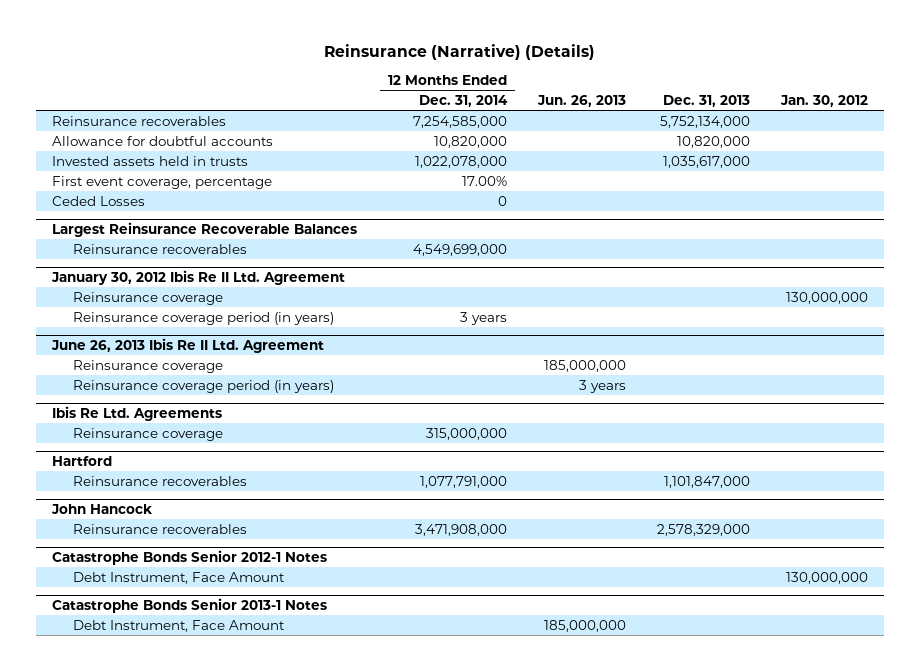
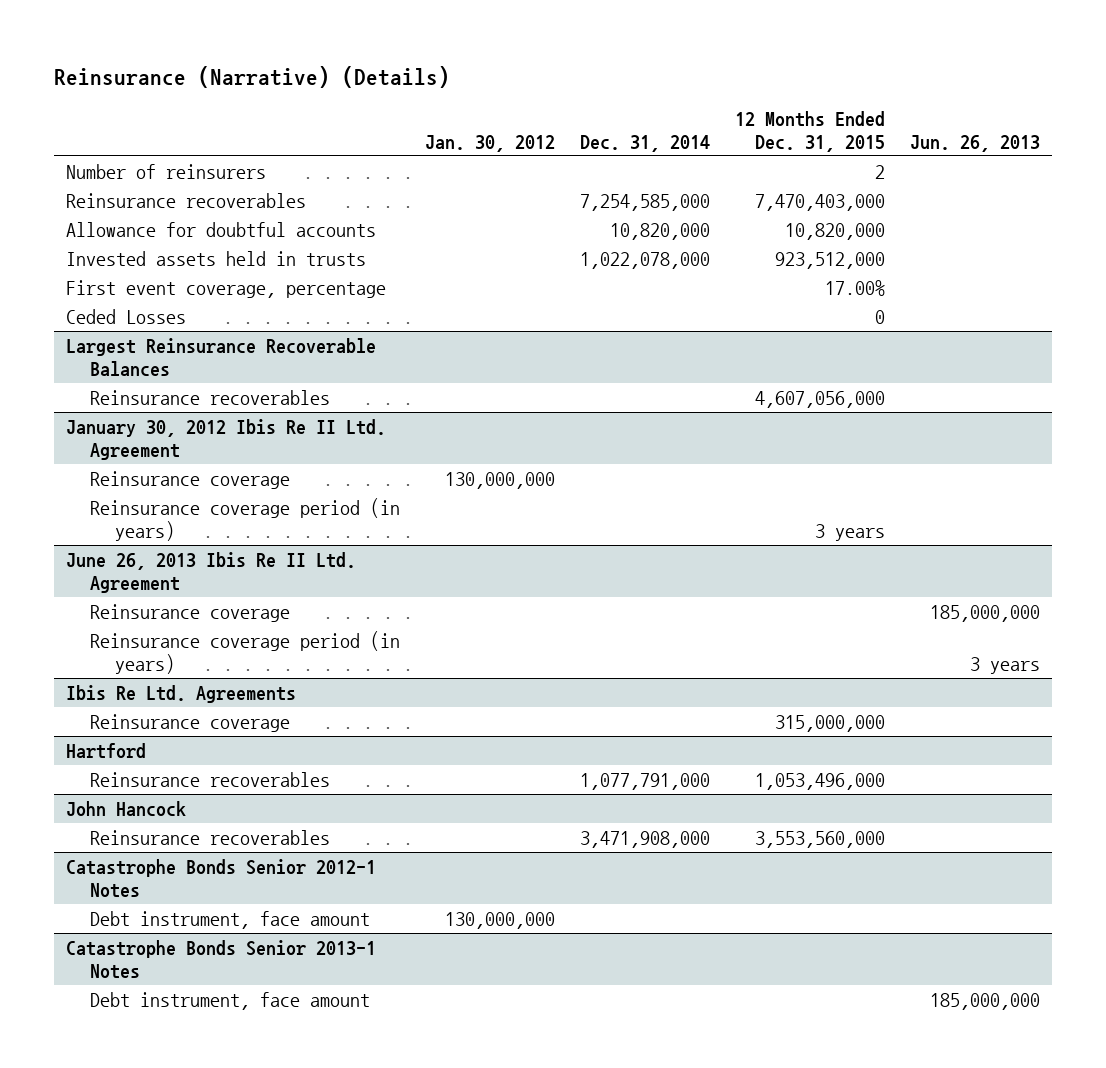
- | 12 Months Ended Dec. 31, 2014 | Jun. 26, 2013 | Dec. 31, 2013 | Jan. 30, 2012
+ | Jan. 30, 2012 | Dec. 31, 2014 | 12 Months Ended Dec. 31, 2015 | Jun. 26, 2013
+ Number of reinsurers | | | 2 |
@ Catastrophe Bonds Senior 2012-1 Notes
- Debt Instrument, Face Amount | | | | 130,000,000
+ Debt instrument, face amount | 130,000,000 | | |
@ Catastrophe Bonds Senior 2013-1 Notes
- Debt Instrument, Face Amount | | 185,000,000 | |
+ Debt instrument, face amount | | | | 185,000,000

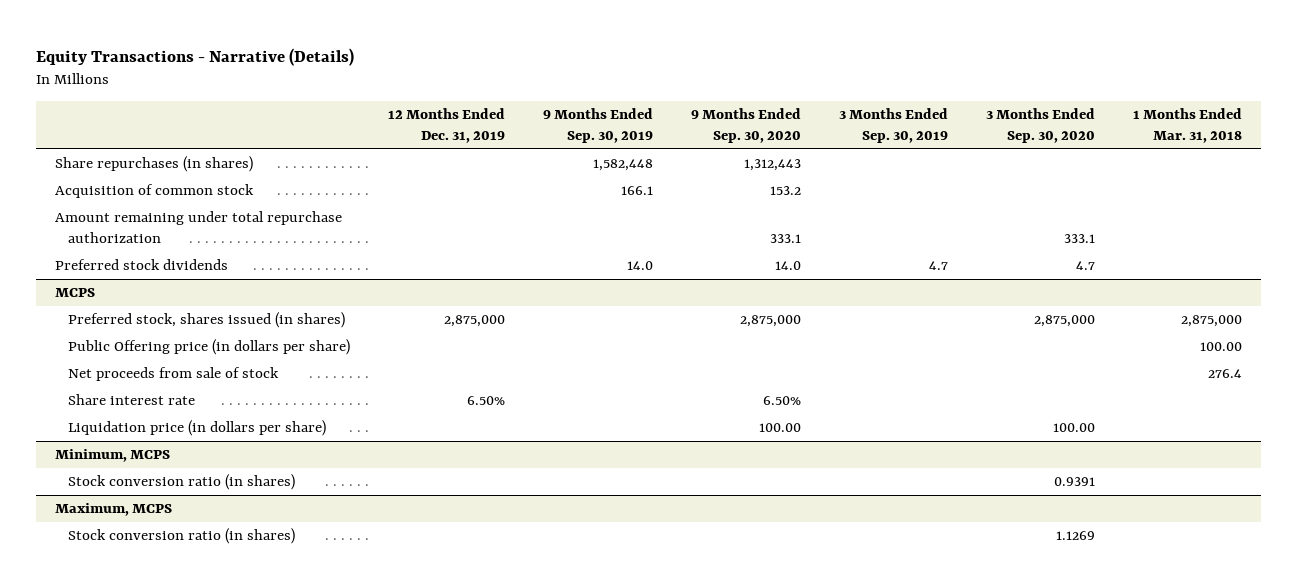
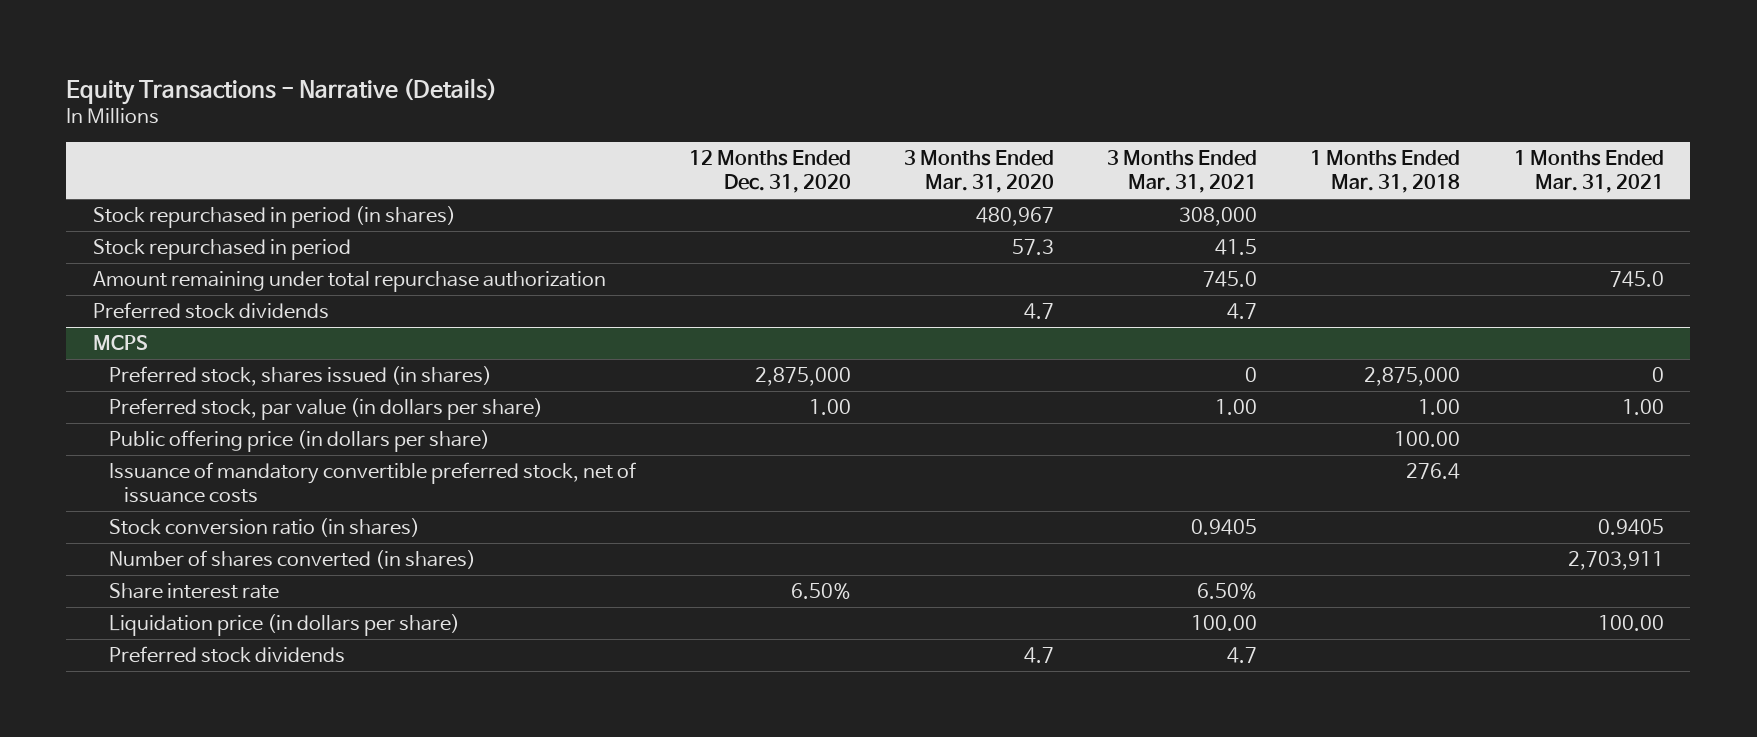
- | 12 Months Ended Dec. 31, 2019 | 9 Months Ended Sep. 30, 2019 | 9 Months Ended Sep. 30, 2020 | 3 Months Ended Sep. 30, 2019 | 3 Months Ended Sep. 30, 2020 | 1 Months Ended Mar. 31, 2018
+ | 12 Months Ended Dec. 31, 2020 | 3 Months Ended Mar. 31, 2020 | 3 Months Ended Mar. 31, 2021 | 1 Months Ended Mar. 31, 2018 | 1 Months Ended Mar. 31, 2021
- Share repurchases (in shares) | | 1,582,448 | 1,312,443 | | |
- Acquisition of common stock | | 166.1 | 153.2 | | |
+ Stock repurchased in period (in shares) | | 480,967 | 308,000 | |
+ Stock repurchased in period | | 57.3 | 41.5 | |
@ MCPS
- Public Offering price (in dollars per share) | | | | | | 100.00
- Net proceeds from sale of stock | | | | | | 276.4
+ Preferred stock, par value (in dollars per share) | 1.00 | | 1.00 | 1.00 | 1.00
+ Public offering price (in dollars per share) | | | | 100.00 |
+ Issuance of mandatory convertible preferred stock, net of issuance costs | | | | 276.4 |
+ Stock conversion ratio (in shares) | | | 0.9405 | | 0.9405
+ Number of shares converted (in shares) | | | | | 2,703,911
- Minimum, MCPS
- Stock conversion ratio (in shares) | | | | | 0.9391 |
- Maximum, MCPS
- Stock conversion ratio (in shares) | | | | | 1.1269 |
@ MCPS
+ Preferred stock dividends | | 4.7 | 4.7 | |

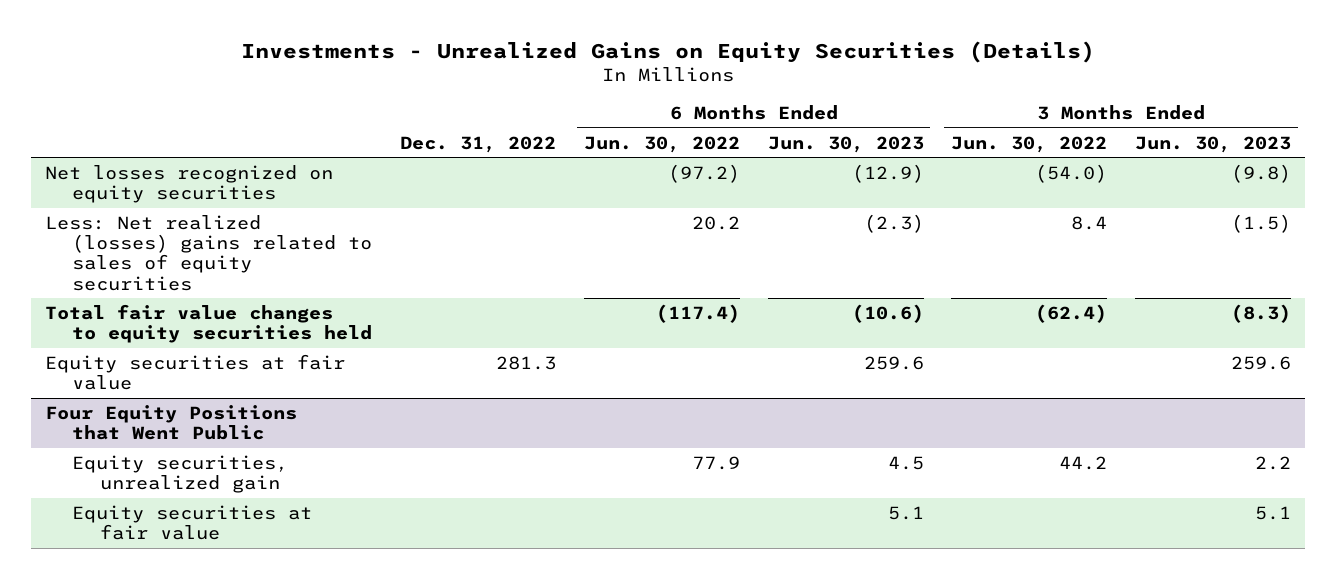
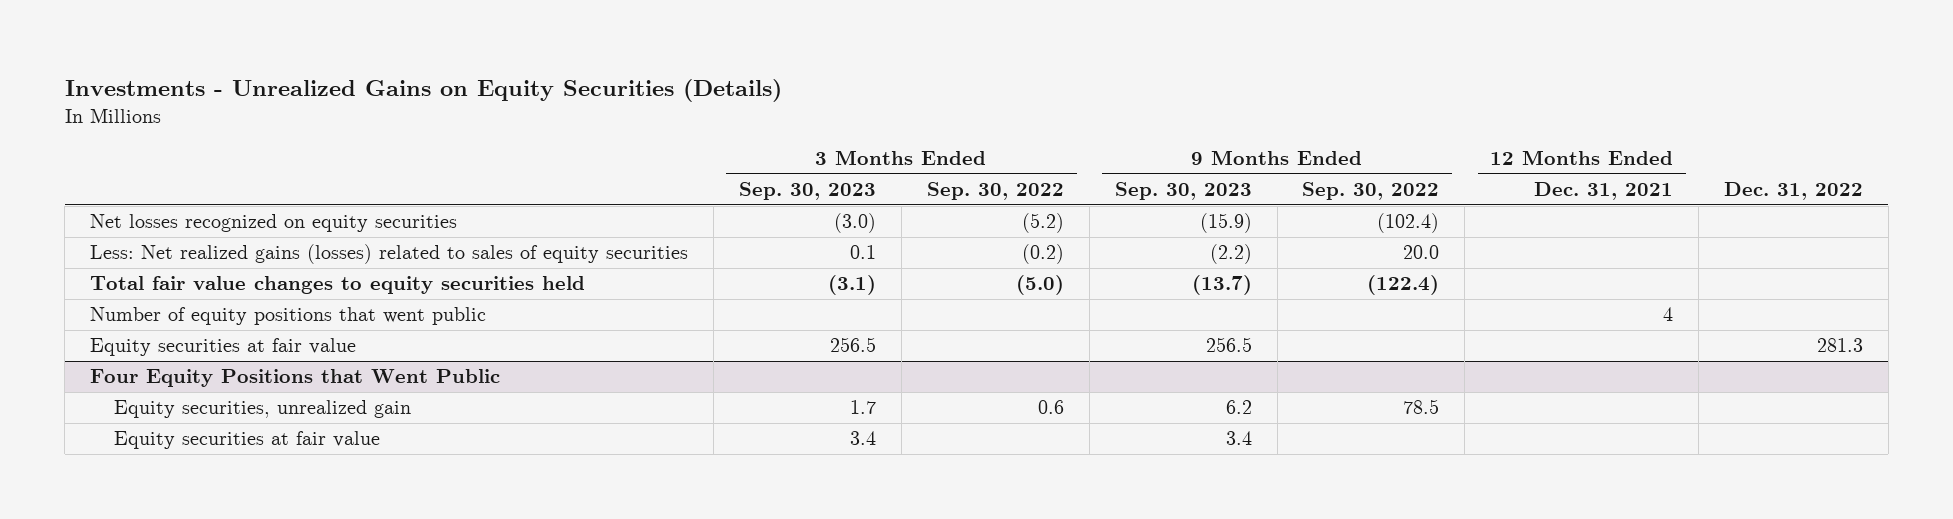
- | Dec. 31, 2022 | 6 Months Ended Jun. 30, 2022 | 6 Months Ended Jun. 30, 2023 | 3 Months Ended Jun. 30, 2022 | 3 Months Ended Jun. 30, 2023
+ | 3 Months Ended Sep. 30, 2023 | 3 Months Ended Sep. 30, 2022 | 9 Months Ended Sep. 30, 2023 | 9 Months Ended Sep. 30, 2022 | 12 Months Ended Dec. 31, 2021 | Dec. 31, 2022
- Less: Net realized (losses) gains related to sales of equity securities | | 20.2 | (2.3) | 8.4 | (1.5)
+ Less: Net realized gains (losses) related to sales of equity securities | 0.1 | (0.2) | (2.2) | 20.0 | |
+ Number of equity positions that went public | | | | | 4 |

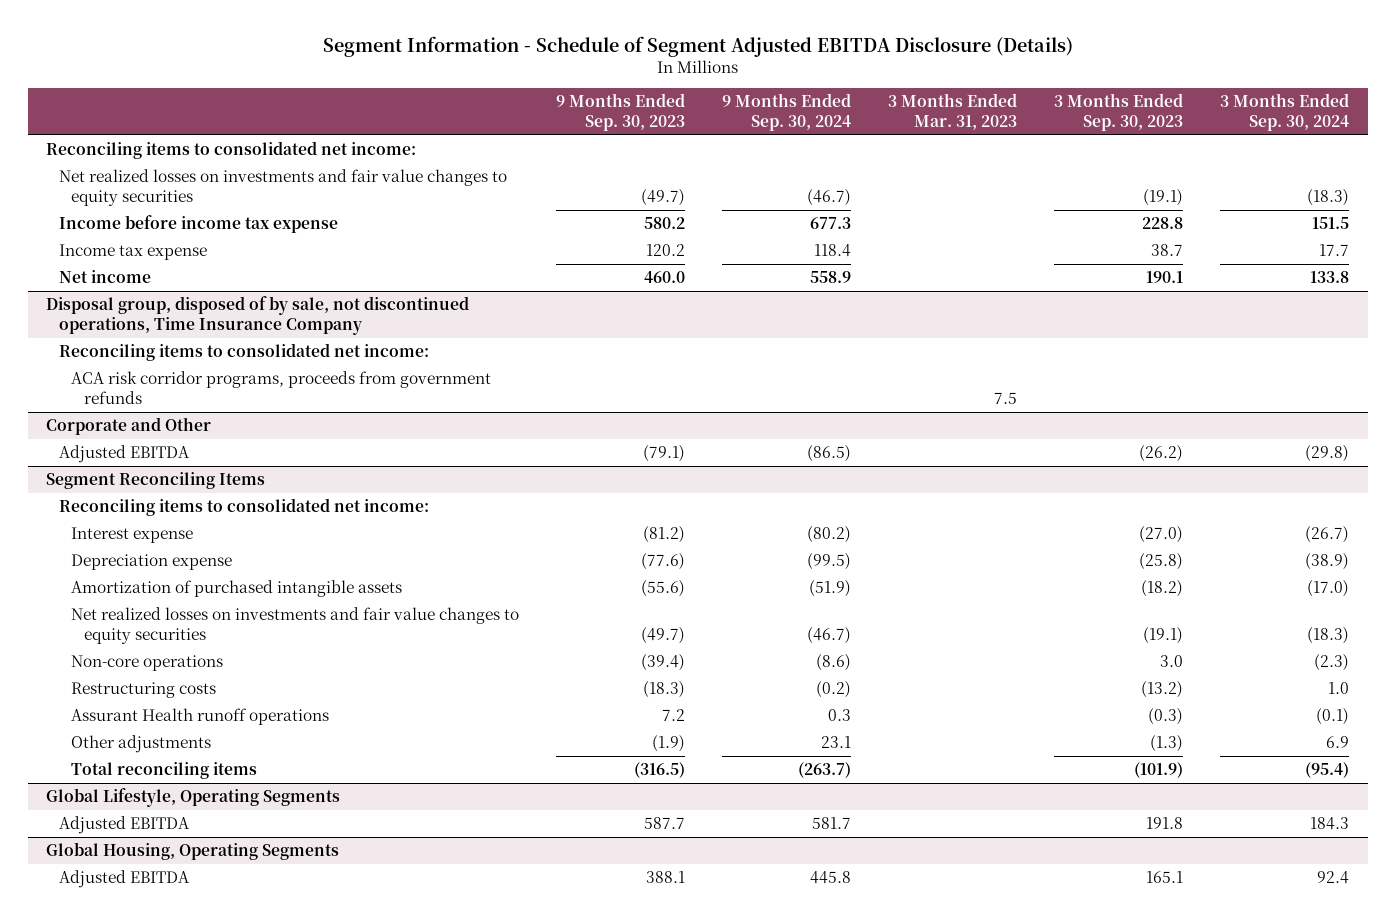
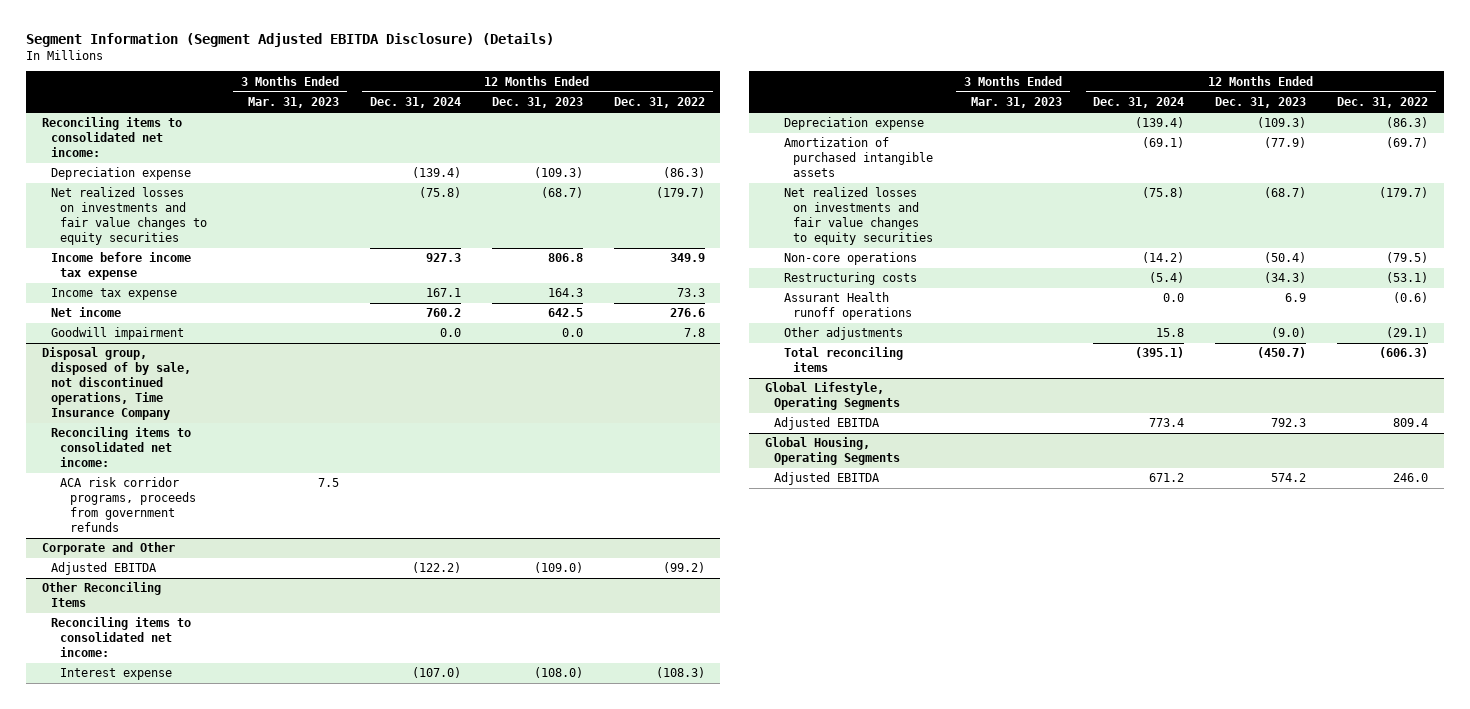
- Segment Information - Schedule of Segment Adjusted EBITDA Disclosure (Details)
+ Segment Information (Segment Adjusted EBITDA Disclosure) (Details)
- | 9 Months Ended Sep. 30, 2023 | 9 Months Ended Sep. 30, 2024 | 3 Months Ended Mar. 31, 2023 | 3 Months Ended Sep. 30, 2023 | 3 Months Ended Sep. 30, 2024
+ | 3 Months Ended Mar. 31, 2023 | 12 Months Ended Dec. 31, 2024 | 12 Months Ended Dec. 31, 2023 | 12 Months Ended Dec. 31, 2022
+ Depreciation expense | | (139.4) | (109.3) | (86.3)
+ Goodwill impairment | | 0.0 | 0.0 | 7.8
- Segment Reconciling Items
+ Other Reconciling Items

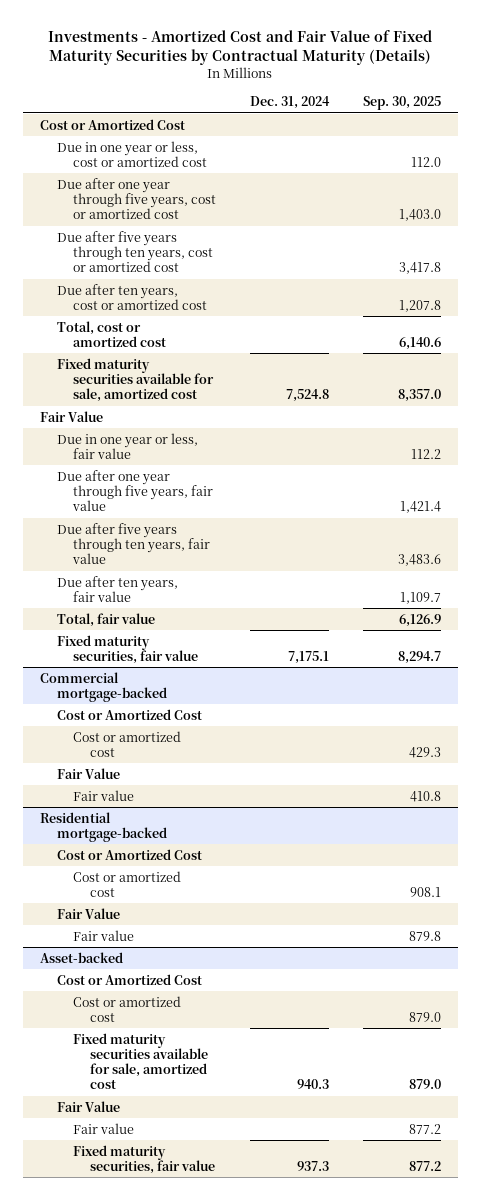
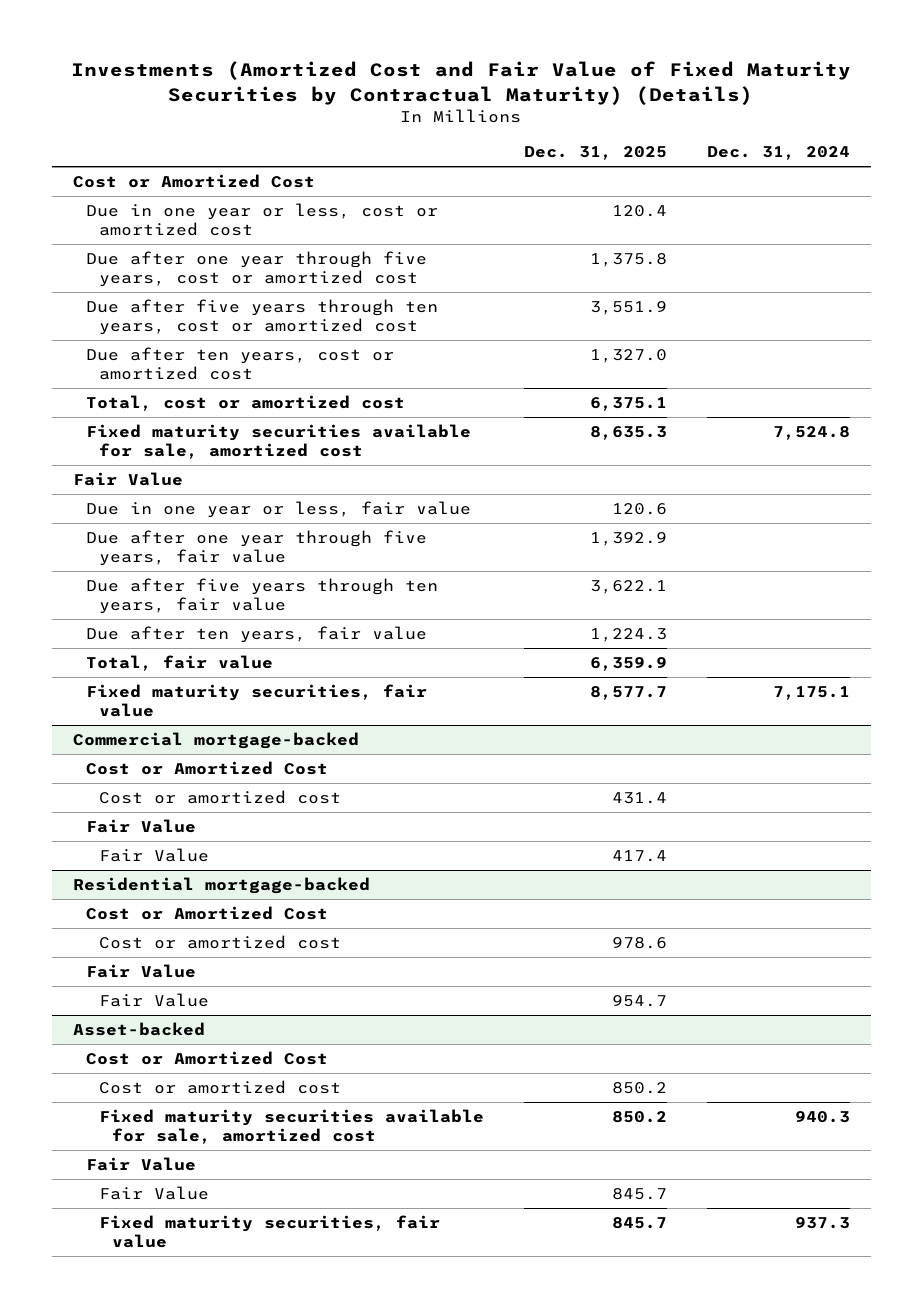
- Investments - Amortized Cost and Fair Value of Fixed Maturity Securities by Contractual Maturity (Details)
+ Investments (Amortized Cost and Fair Value of Fixed Maturity Securities by Contractual Maturity) (Details)
- | Dec. 31, 2024 | Sep. 30, 2025
+ | Dec. 31, 2025 | Dec. 31, 2024
@ Commercial mortgage-backed
- Fair value | | 410.8
+ Fair Value | 417.4 |
@ Residential mortgage-backed
- Fair value | | 879.8
+ Fair Value | 954.7 |
@ Asset-backed
- Fair value | | 877.2
+ Fair Value | 845.7 |

